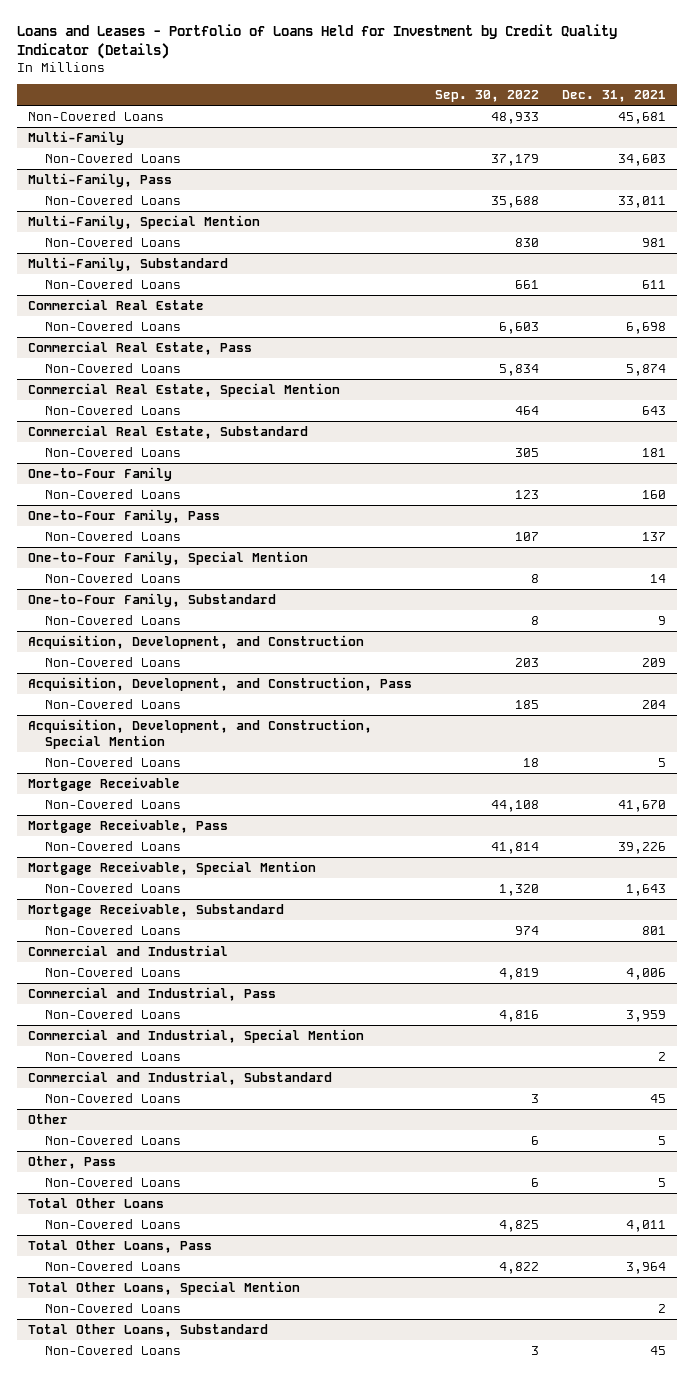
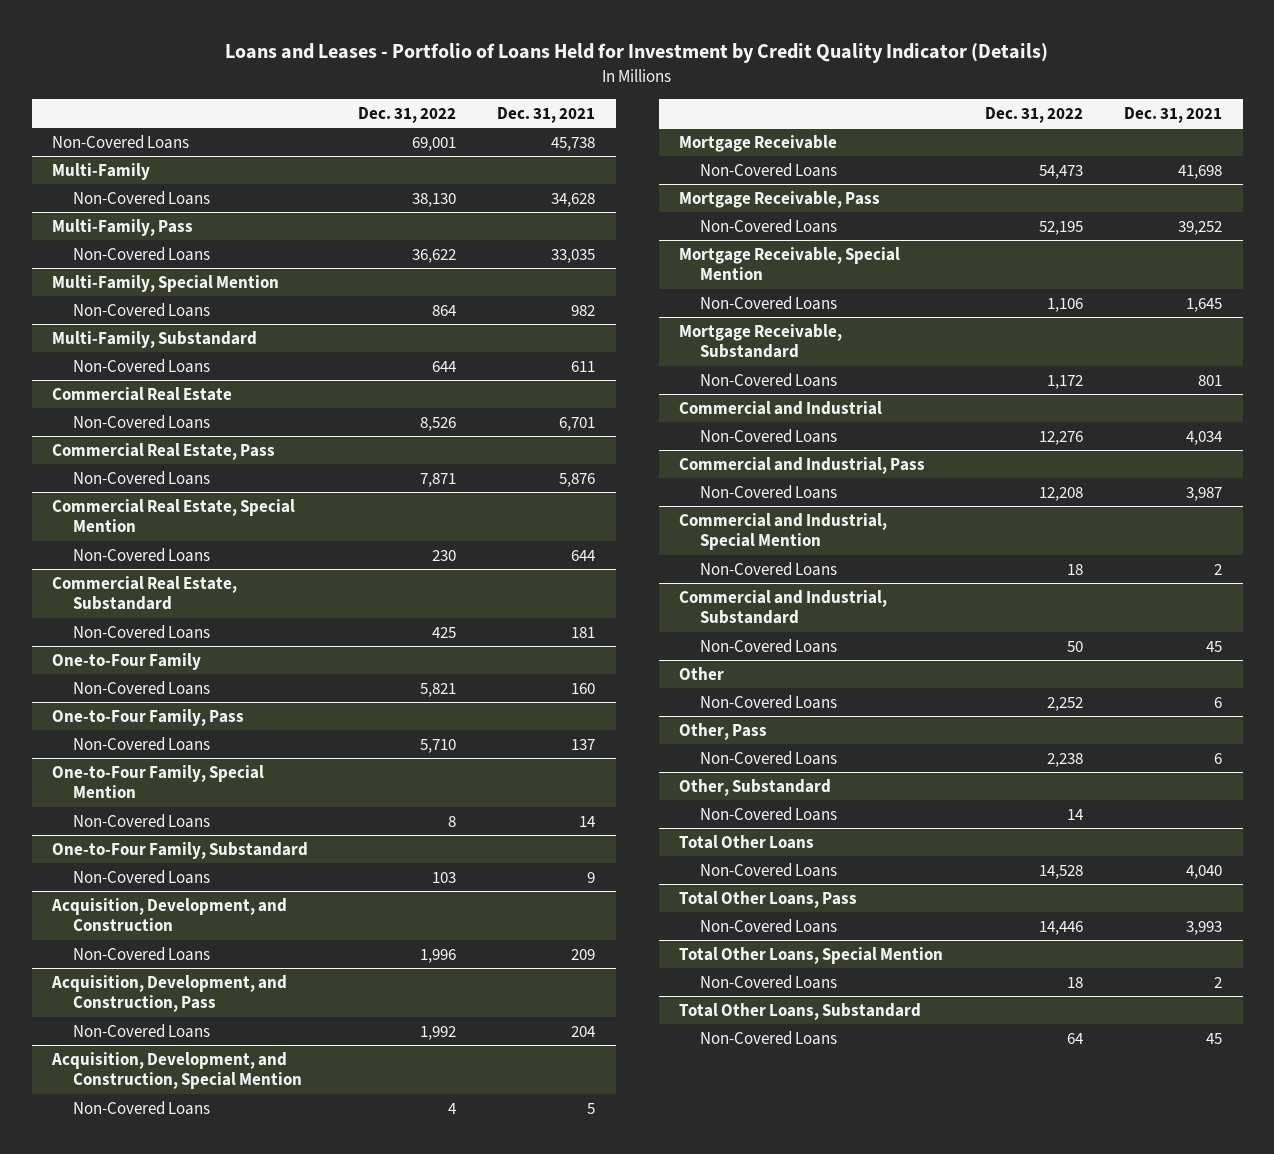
- | Sep. 30, 2022 | Dec. 31, 2021
+ | Dec. 31, 2022 | Dec. 31, 2021
- Non-Covered Loans | 48,933 | 45,681
+ Non-Covered Loans | 69,001 | 45,738
@ Multi-Family
- Non-Covered Loans | 37,179 | 34,603
+ Non-Covered Loans | 38,130 | 34,628
@ Multi-Family, Pass
- Non-Covered Loans | 35,688 | 33,011
+ Non-Covered Loans | 36,622 | 33,035
@ Multi-Family, Special Mention
- Non-Covered Loans | 830 | 981
+ Non-Covered Loans | 864 | 982
@ Commercial Real Estate
- Non-Covered Loans | 6,603 | 6,698
+ Non-Covered Loans | 8,526 | 6,701
@ Commercial Real Estate, Pass
- Non-Covered Loans | 5,834 | 5,874
+ Non-Covered Loans | 7,871 | 5,876
@ Commercial Real Estate, Special Mention
- Non-Covered Loans | 464 | 643
+ Non-Covered Loans | 230 | 644
@ Mortgage Receivable
- Non-Covered Loans | 44,108 | 41,670
+ Non-Covered Loans | 54,473 | 41,698
@ Mortgage Receivable, Pass
- Non-Covered Loans | 41,814 | 39,226
+ Non-Covered Loans | 52,195 | 39,252
@ Mortgage Receivable, Special Mention
- Non-Covered Loans | 1,320 | 1,643
+ Non-Covered Loans | 1,106 | 1,645
@ Commercial and Industrial
- Non-Covered Loans | 4,819 | 4,006
+ Non-Covered Loans | 12,276 | 4,034
@ Commercial and Industrial, Pass
- Non-Covered Loans | 4,816 | 3,959
+ Non-Covered Loans | 12,208 | 3,987
@ Other
- Non-Covered Loans | 6 | 5
+ Non-Covered Loans | 2,252 | 6
@ Other, Pass
- Non-Covered Loans | 6 | 5
+ Non-Covered Loans | 2,238 | 6
+ Other, Substandard
+ Non-Covered Loans | 14 |
@ Total Other Loans
- Non-Covered Loans | 4,825 | 4,011
+ Non-Covered Loans | 14,528 | 4,040
@ Total Other Loans, Pass
- Non-Covered Loans | 4,822 | 3,964
+ Non-Covered Loans | 14,446 | 3,993

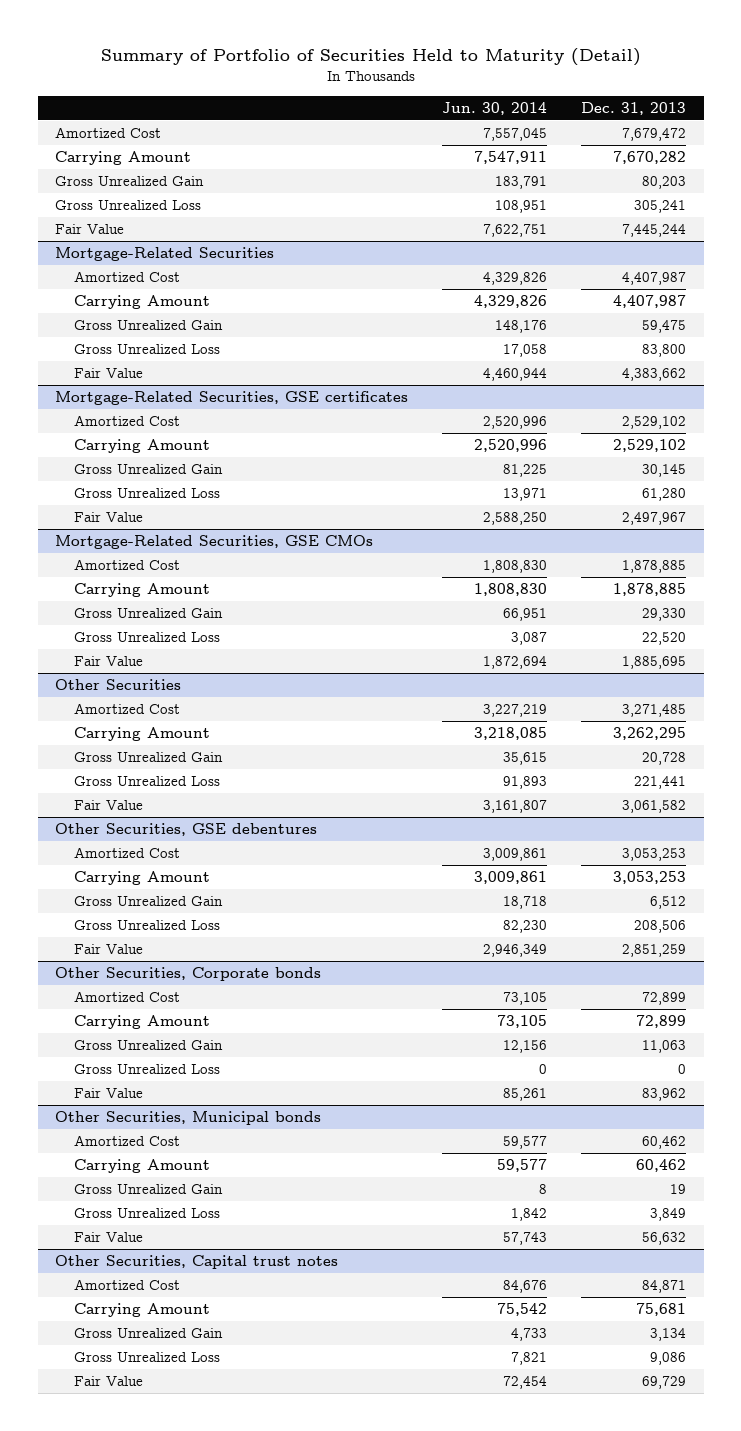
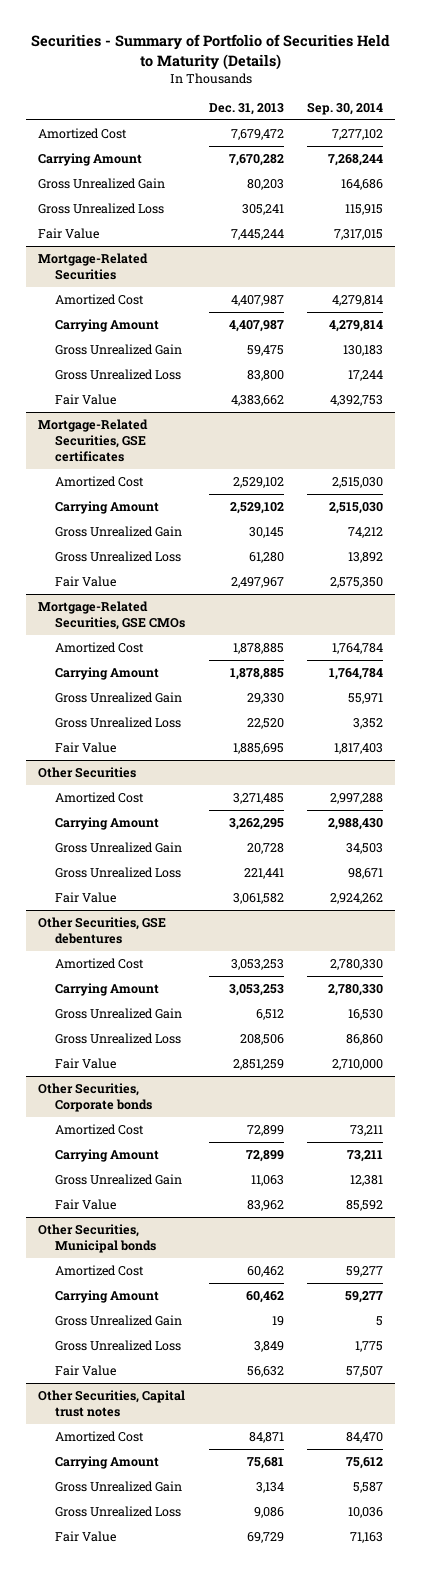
- Summary of Portfolio of Securities Held to Maturity (Detail)
+ Securities - Summary of Portfolio of Securities Held to Maturity (Details)
- | Jun. 30, 2014 | Dec. 31, 2013
+ | Dec. 31, 2013 | Sep. 30, 2014
@ Other Securities, Corporate bonds
- Gross Unrealized Loss | 0 | 0

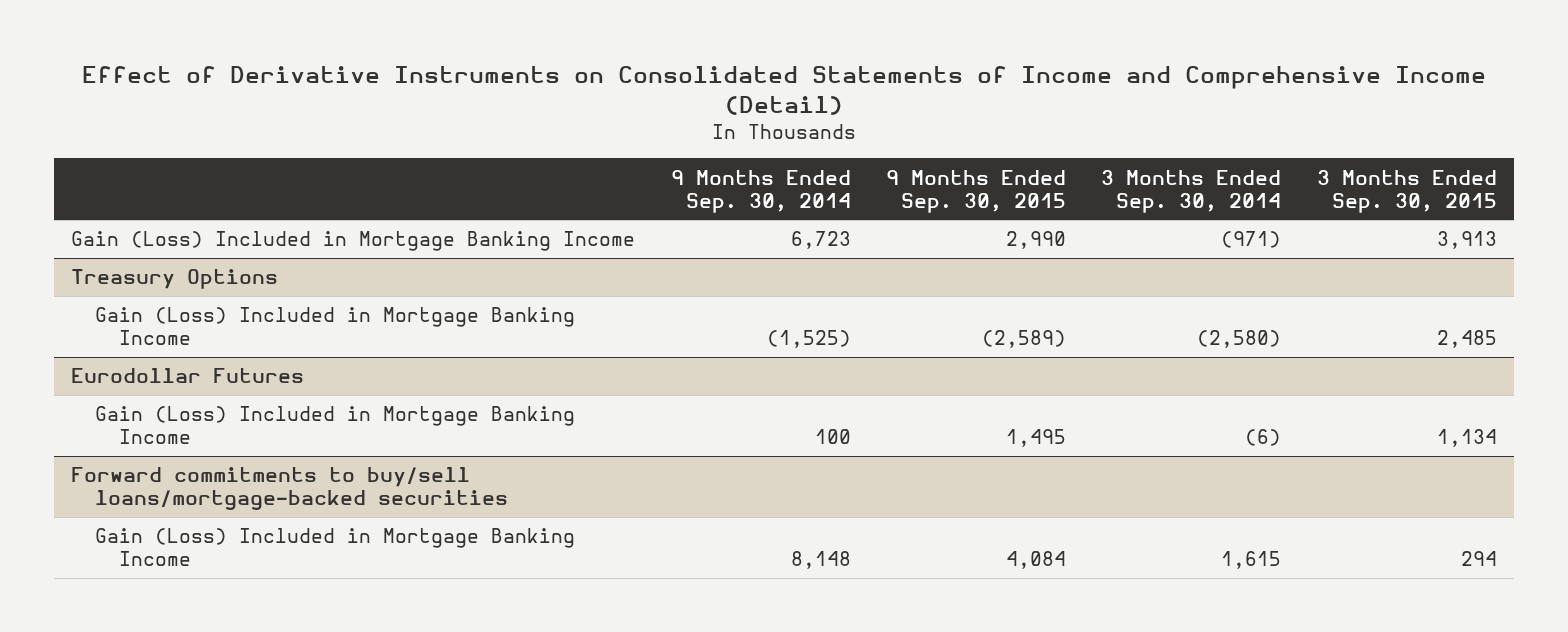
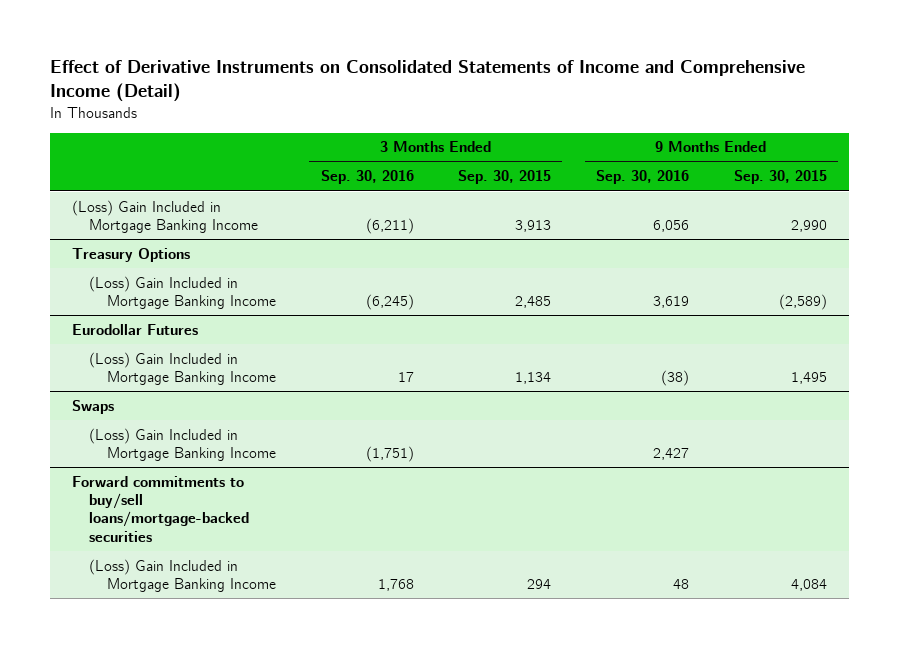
- | 9 Months Ended Sep. 30, 2014 | 9 Months Ended Sep. 30, 2015 | 3 Months Ended Sep. 30, 2014 | 3 Months Ended Sep. 30, 2015
+ | 3 Months Ended Sep. 30, 2016 | 3 Months Ended Sep. 30, 2015 | 9 Months Ended Sep. 30, 2016 | 9 Months Ended Sep. 30, 2015
- Gain (Loss) Included in Mortgage Banking Income | 6,723 | 2,990 | (971) | 3,913
+ (Loss) Gain Included in Mortgage Banking Income | (6,211) | 3,913 | 6,056 | 2,990
@ Treasury Options
- Gain (Loss) Included in Mortgage Banking Income | (1,525) | (2,589) | (2,580) | 2,485
+ (Loss) Gain Included in Mortgage Banking Income | (6,245) | 2,485 | 3,619 | (2,589)
@ Eurodollar Futures
- Gain (Loss) Included in Mortgage Banking Income | 100 | 1,495 | (6) | 1,134
+ (Loss) Gain Included in Mortgage Banking Income | 17 | 1,134 | (38) | 1,495
+ Swaps
+ (Loss) Gain Included in Mortgage Banking Income | (1,751) | | 2,427 |
@ Forward commitments to buy/sell loans/mortgage-backed securities
- Gain (Loss) Included in Mortgage Banking Income | 8,148 | 4,084 | 1,615 | 294
+ (Loss) Gain Included in Mortgage Banking Income | 1,768 | 294 | 48 | 4,084

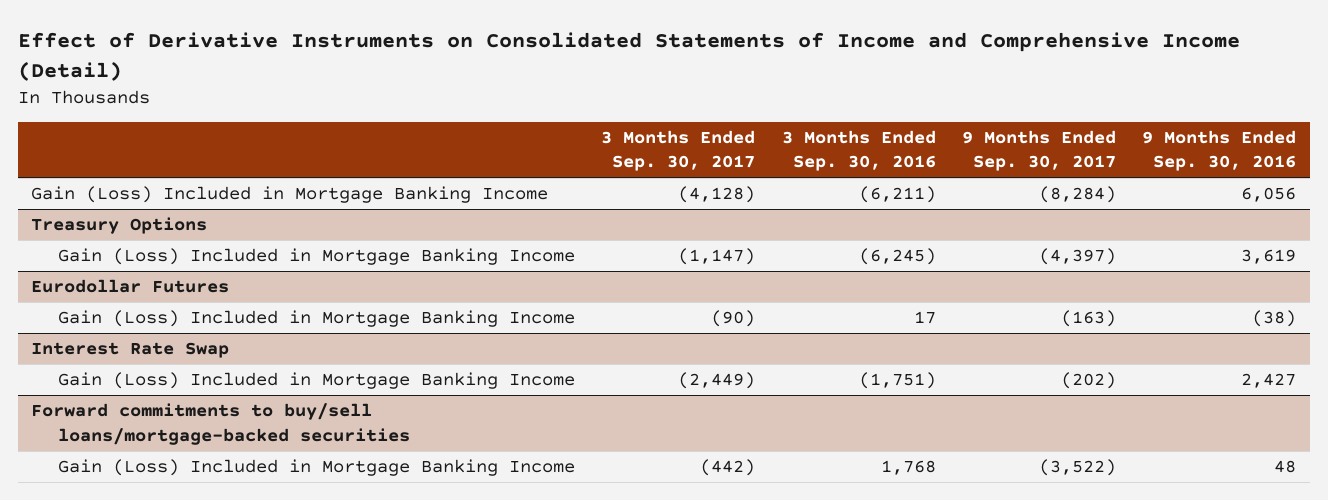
- | 3 Months Ended Sep. 30, 2016 | 3 Months Ended Sep. 30, 2015 | 9 Months Ended Sep. 30, 2016 | 9 Months Ended Sep. 30, 2015
+ | 3 Months Ended Sep. 30, 2017 | 3 Months Ended Sep. 30, 2016 | 9 Months Ended Sep. 30, 2017 | 9 Months Ended Sep. 30, 2016
- (Loss) Gain Included in Mortgage Banking Income | (6,211) | 3,913 | 6,056 | 2,990
+ Gain (Loss) Included in Mortgage Banking Income | (4,128) | (6,211) | (8,284) | 6,056
@ Treasury Options
- (Loss) Gain Included in Mortgage Banking Income | (6,245) | 2,485 | 3,619 | (2,589)
+ Gain (Loss) Included in Mortgage Banking Income | (1,147) | (6,245) | (4,397) | 3,619
@ Eurodollar Futures
- (Loss) Gain Included in Mortgage Banking Income | 17 | 1,134 | (38) | 1,495
- Swaps
- (Loss) Gain Included in Mortgage Banking Income | (1,751) | | 2,427 |
@ Eurodollar Futures
+ Gain (Loss) Included in Mortgage Banking Income | (90) | 17 | (163) | (38)
+ Interest Rate Swap
+ Gain (Loss) Included in Mortgage Banking Income | (2,449) | (1,751) | (202) | 2,427
@ Forward commitments to buy/sell loans/mortgage-backed securities
- (Loss) Gain Included in Mortgage Banking Income | 1,768 | 294 | 48 | 4,084
+ Gain (Loss) Included in Mortgage Banking Income | (442) | 1,768 | (3,522) | 48

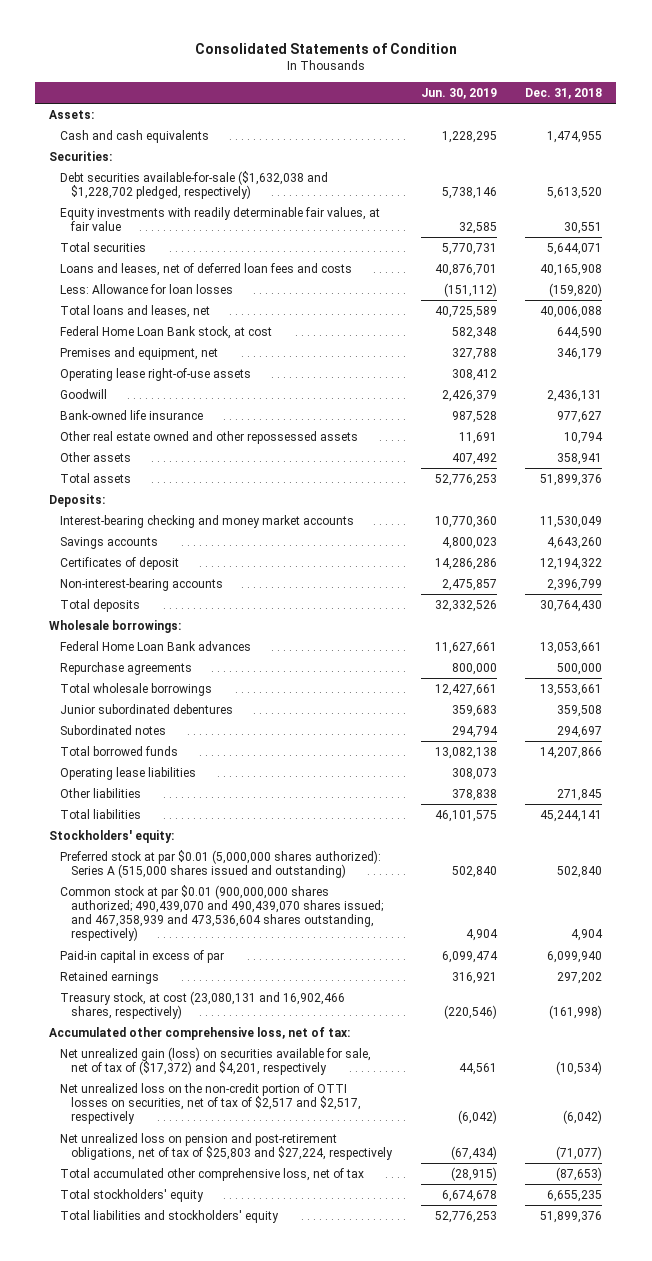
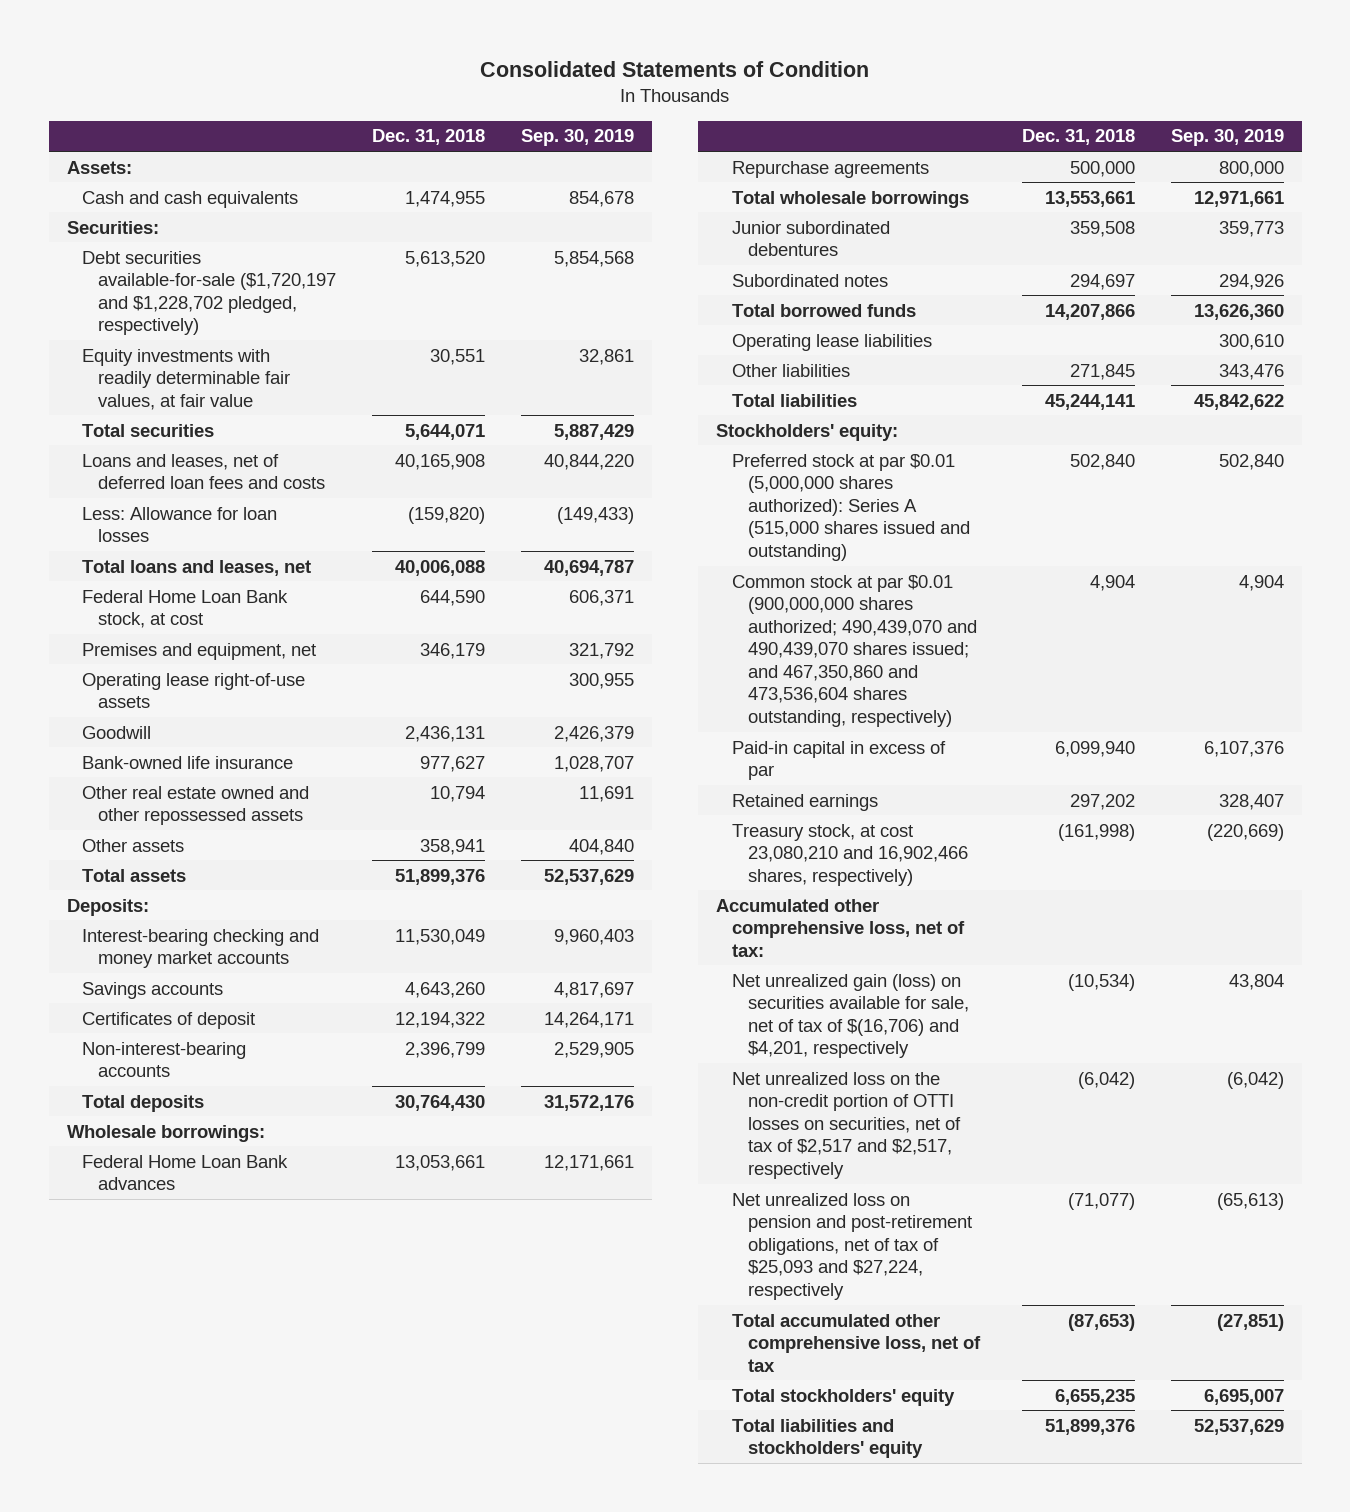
- | Jun. 30, 2019 | Dec. 31, 2018
+ | Dec. 31, 2018 | Sep. 30, 2019
- Debt securities available-for-sale ($1,632,038 and $1,228,702 pledged, respectively) | 5,738,146 | 5,613,520
+ Debt securities available-for-sale ($1,720,197 and $1,228,702 pledged, respectively) | 5,613,520 | 5,854,568
- Common stock at par $0.01 (900,000,000 shares authorized; 490,439,070 and 490,439,070 shares issued; and 467,358,939 and 473,536,604 shares outstanding, respectively) | 4,904 | 4,904
+ Common stock at par $0.01 (900,000,000 shares authorized; 490,439,070 and 490,439,070 shares issued; and 467,350,860 and 473,536,604 shares outstanding, respectively) | 4,904 | 4,904
- Treasury stock, at cost (23,080,131 and 16,902,466 shares, respectively) | (220,546) | (161,998)
+ Treasury stock, at cost 23,080,210 and 16,902,466 shares, respectively) | (161,998) | (220,669)
- Net unrealized gain (loss) on securities available for sale, net of tax of ($17,372) and $4,201, respectively | 44,561 | (10,534)
+ Net unrealized gain (loss) on securities available for sale, net of tax of $(16,706) and $4,201, respectively | (10,534) | 43,804
- Net unrealized loss on pension and post-retirement obligations, net of tax of $25,803 and $27,224, respectively | (67,434) | (71,077)
+ Net unrealized loss on pension and post-retirement obligations, net of tax of $25,093 and $27,224, respectively | (71,077) | (65,613)

